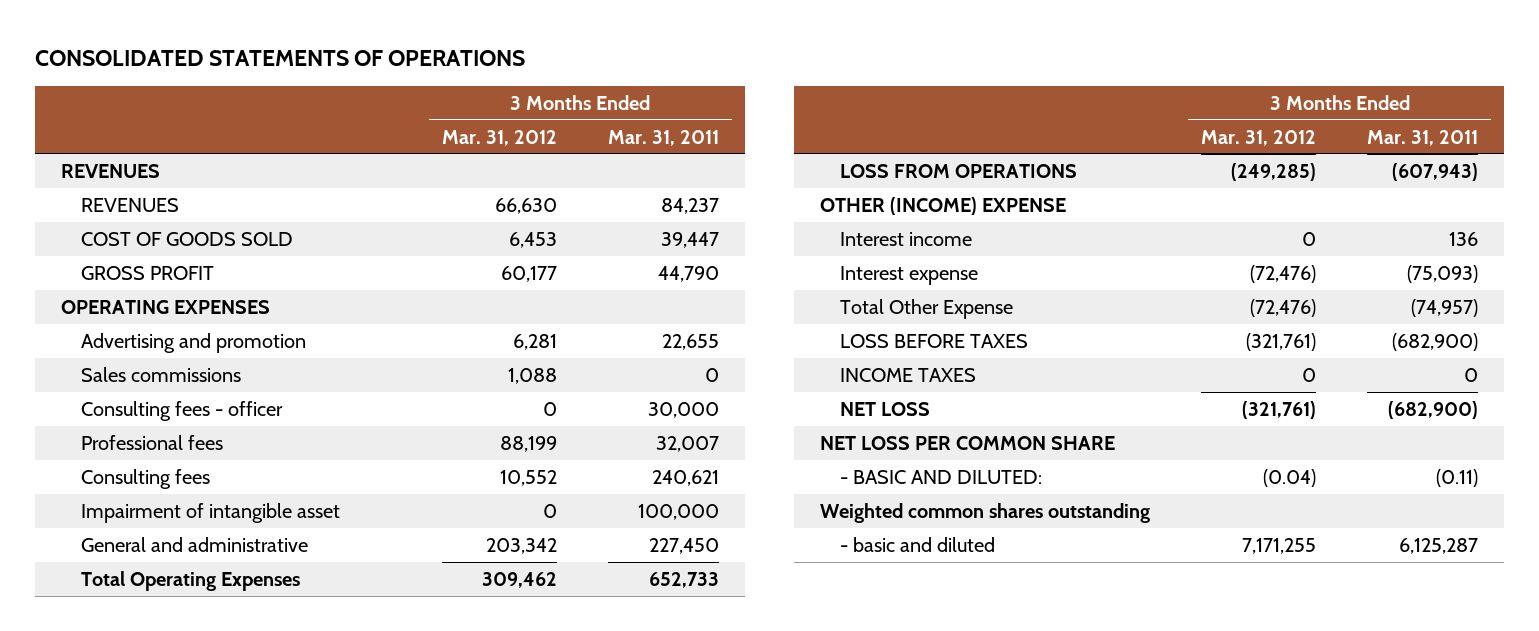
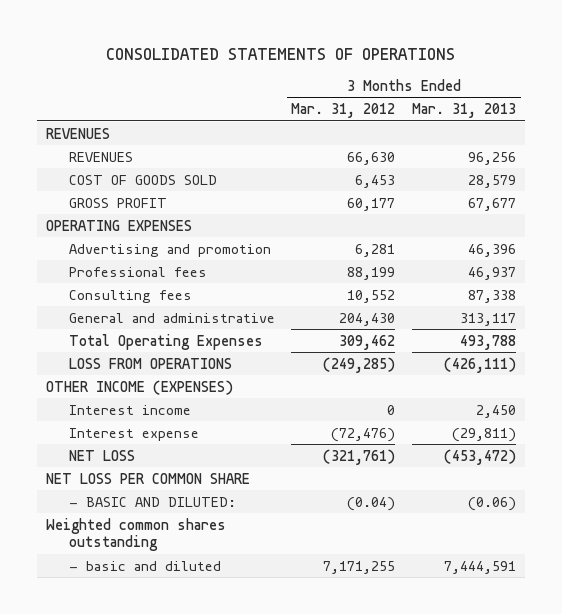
- | 3 Months Ended Mar. 31, 2012 | 3 Months Ended Mar. 31, 2011
+ | 3 Months Ended Mar. 31, 2012 | 3 Months Ended Mar. 31, 2013
- Sales commissions | 1,088 | 0
- Consulting fees - officer | 0 | 30,000
- Impairment of intangible asset | 0 | 100,000
- General and administrative | 203,342 | 227,450
+ General and administrative | 204,430 | 313,117
- OTHER (INCOME) EXPENSE
+ OTHER INCOME (EXPENSES)
- Total Other Expense | (72,476) | (74,957)
- LOSS BEFORE TAXES | (321,761) | (682,900)
- INCOME TAXES | 0 | 0

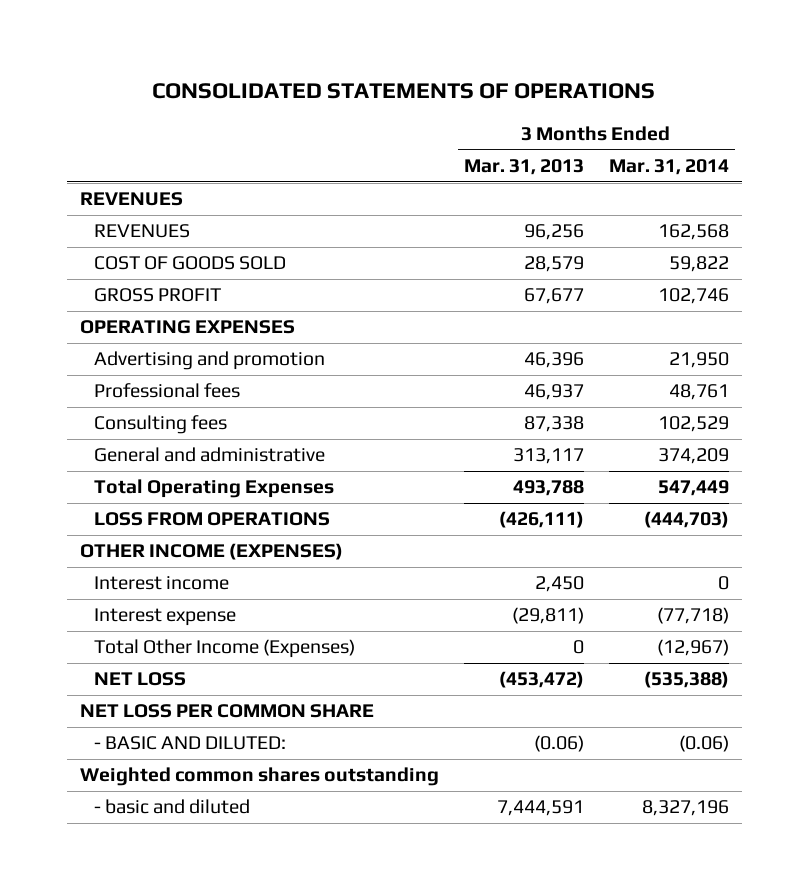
- | 3 Months Ended Mar. 31, 2012 | 3 Months Ended Mar. 31, 2013
+ | 3 Months Ended Mar. 31, 2013 | 3 Months Ended Mar. 31, 2014
+ Total Other Income (Expenses) | 0 | (12,967)

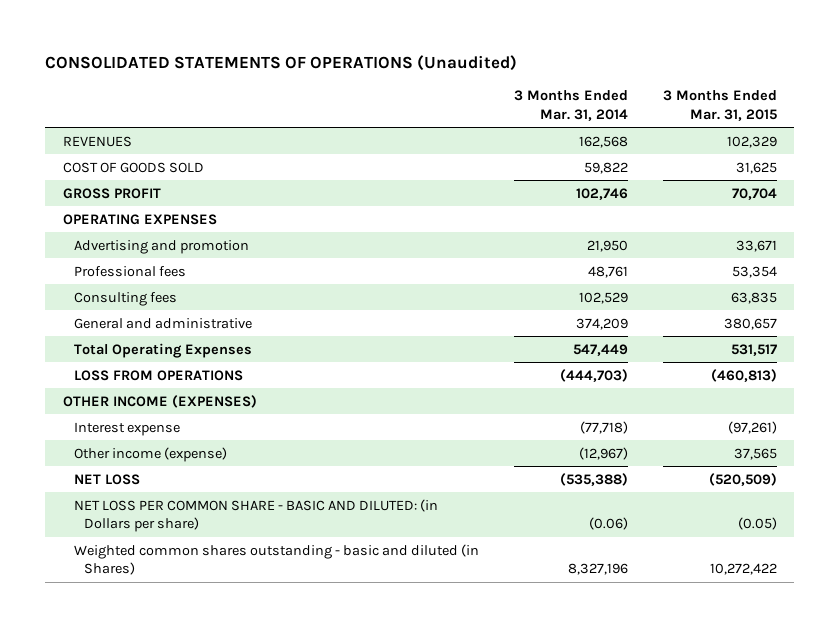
- CONSOLIDATED STATEMENTS OF OPERATIONS
+ CONSOLIDATED STATEMENTS OF OPERATIONS (Unaudited)
- | 3 Months Ended Mar. 31, 2013 | 3 Months Ended Mar. 31, 2014
+ | 3 Months Ended Mar. 31, 2014 | 3 Months Ended Mar. 31, 2015
- REVENUES
- Interest income | 2,450 | 0
- Total Other Income (Expenses) | 0 | (12,967)
+ Other income (expense) | (12,967) | 37,565
- NET LOSS PER COMMON SHARE
- - BASIC AND DILUTED: | (0.06) | (0.06)
- Weighted common shares outstanding
- - basic and diluted | 7,444,591 | 8,327,196
+ NET LOSS PER COMMON SHARE - BASIC AND DILUTED: (in Dollars per share) | (0.06) | (0.05)
+ Weighted common shares outstanding - basic and diluted (in Shares) | 8,327,196 | 10,272,422

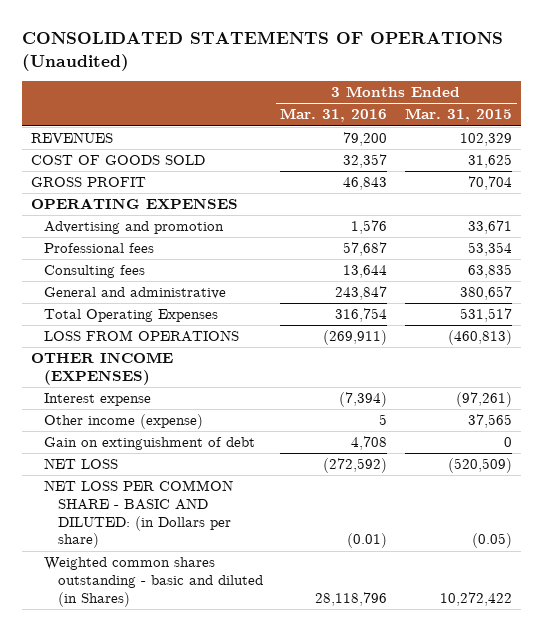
- | 3 Months Ended Mar. 31, 2014 | 3 Months Ended Mar. 31, 2015
+ | 3 Months Ended Mar. 31, 2016 | 3 Months Ended Mar. 31, 2015
+ Gain on extinguishment of debt | 4,708 | 0

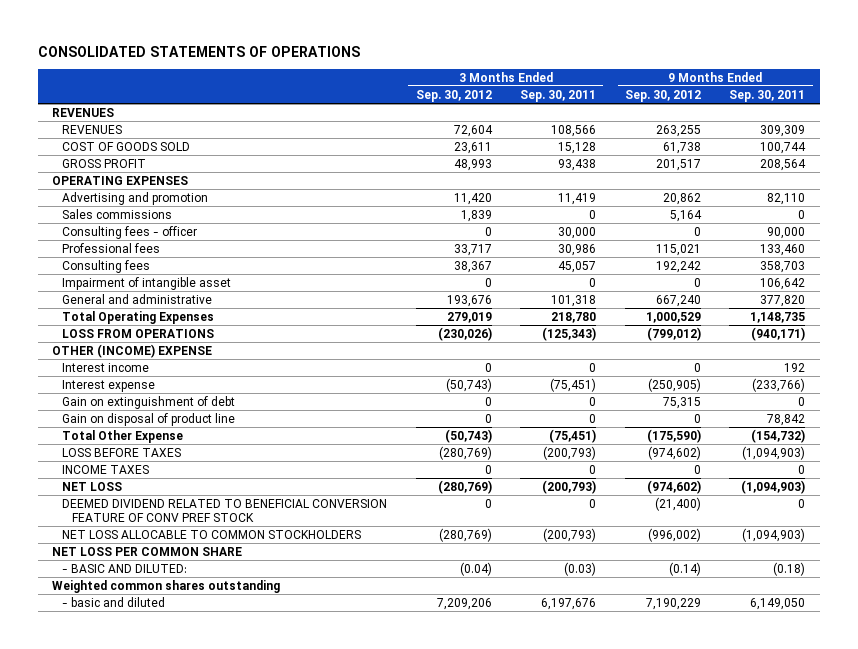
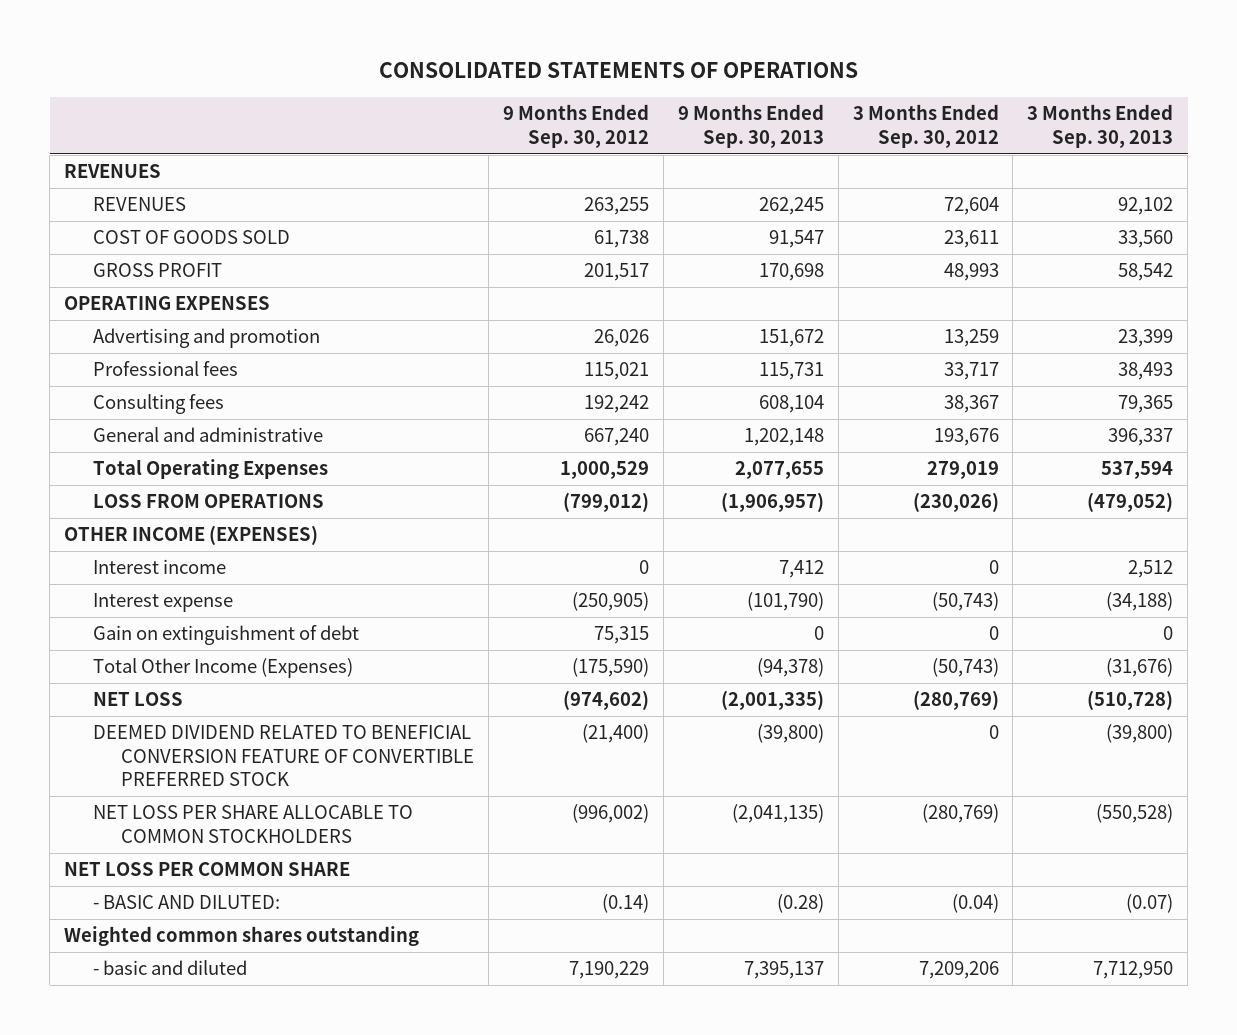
- | 3 Months Ended Sep. 30, 2012 | 3 Months Ended Sep. 30, 2011 | 9 Months Ended Sep. 30, 2012 | 9 Months Ended Sep. 30, 2011
+ | 9 Months Ended Sep. 30, 2012 | 9 Months Ended Sep. 30, 2013 | 3 Months Ended Sep. 30, 2012 | 3 Months Ended Sep. 30, 2013
- Advertising and promotion | 11,420 | 11,419 | 20,862 | 82,110
- Sales commissions | 1,839 | 0 | 5,164 | 0
- Consulting fees - officer | 0 | 30,000 | 0 | 90,000
+ Advertising and promotion | 26,026 | 151,672 | 13,259 | 23,399
- Impairment of intangible asset | 0 | 0 | 0 | 106,642
- OTHER (INCOME) EXPENSE
+ OTHER INCOME (EXPENSES)
- Gain on disposal of product line | 0 | 0 | 0 | 78,842
- Total Other Expense | (50,743) | (75,451) | (175,590) | (154,732)
- LOSS BEFORE TAXES | (280,769) | (200,793) | (974,602) | (1,094,903)
- INCOME TAXES | 0 | 0 | 0 | 0
+ Total Other Income (Expenses) | (175,590) | (94,378) | (50,743) | (31,676)
- DEEMED DIVIDEND RELATED TO BENEFICIAL CONVERSION FEATURE OF CONV PREF STOCK | 0 | 0 | (21,400) | 0
- NET LOSS ALLOCABLE TO COMMON STOCKHOLDERS | (280,769) | (200,793) | (996,002) | (1,094,903)
+ DEEMED DIVIDEND RELATED TO BENEFICIAL CONVERSION FEATURE OF CONVERTIBLE PREFERRED STOCK | (21,400) | (39,800) | 0 | (39,800)
+ NET LOSS PER SHARE ALLOCABLE TO COMMON STOCKHOLDERS | (996,002) | (2,041,135) | (280,769) | (550,528)

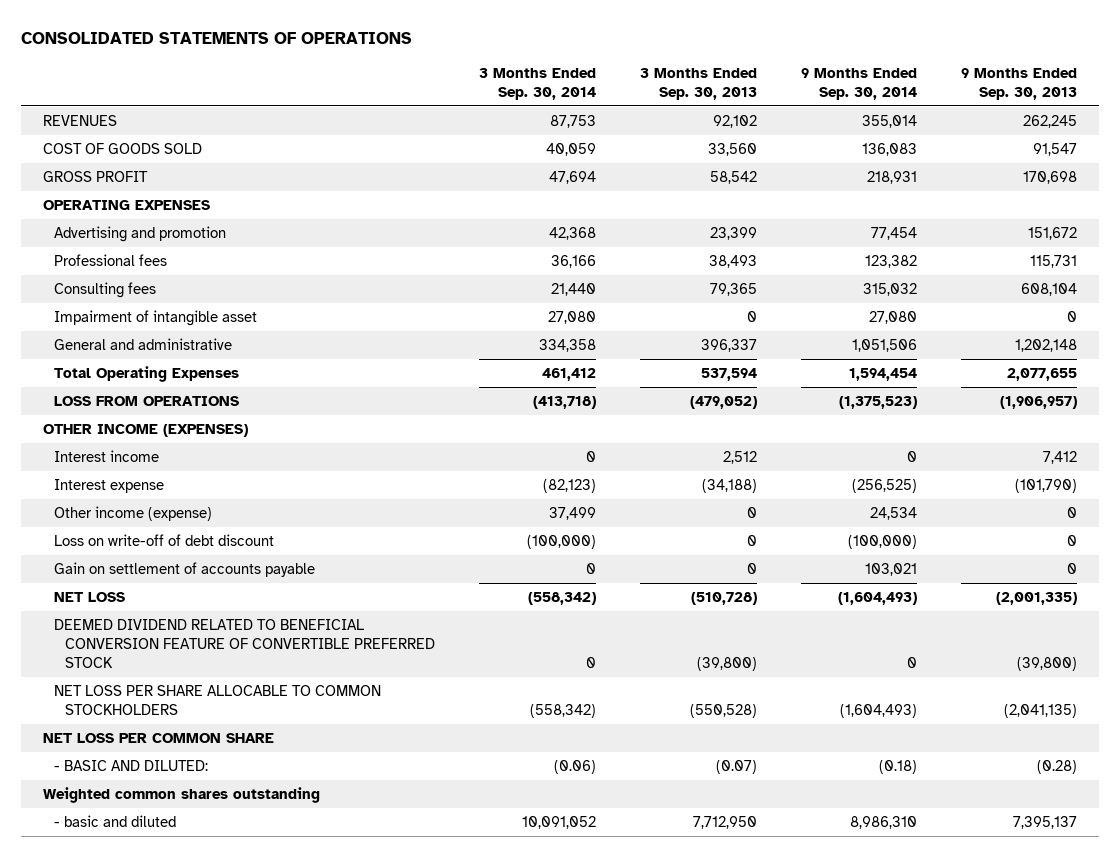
- | 9 Months Ended Sep. 30, 2012 | 9 Months Ended Sep. 30, 2013 | 3 Months Ended Sep. 30, 2012 | 3 Months Ended Sep. 30, 2013
+ | 3 Months Ended Sep. 30, 2014 | 3 Months Ended Sep. 30, 2013 | 9 Months Ended Sep. 30, 2014 | 9 Months Ended Sep. 30, 2013
- REVENUES
+ Impairment of intangible asset | 27,080 | 0 | 27,080 | 0
- Gain on extinguishment of debt | 75,315 | 0 | 0 | 0
- Total Other Income (Expenses) | (175,590) | (94,378) | (50,743) | (31,676)
+ Other income (expense) | 37,499 | 0 | 24,534 | 0
+ Loss on write-off of debt discount | (100,000) | 0 | (100,000) | 0
+ Gain on settlement of accounts payable | 0 | 0 | 103,021 | 0

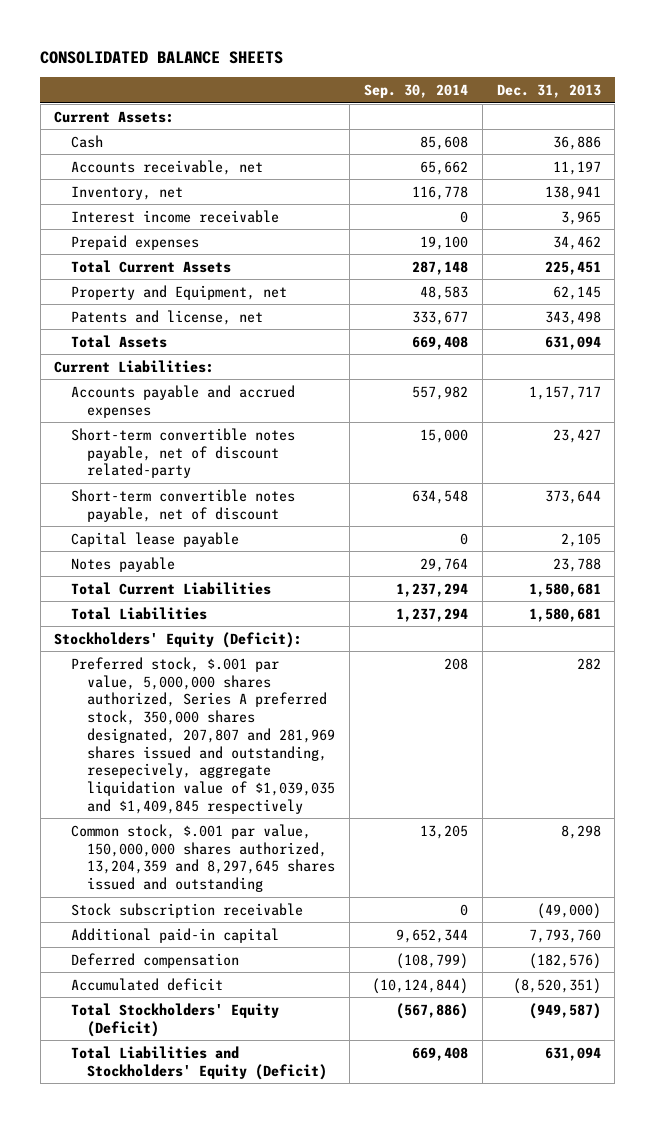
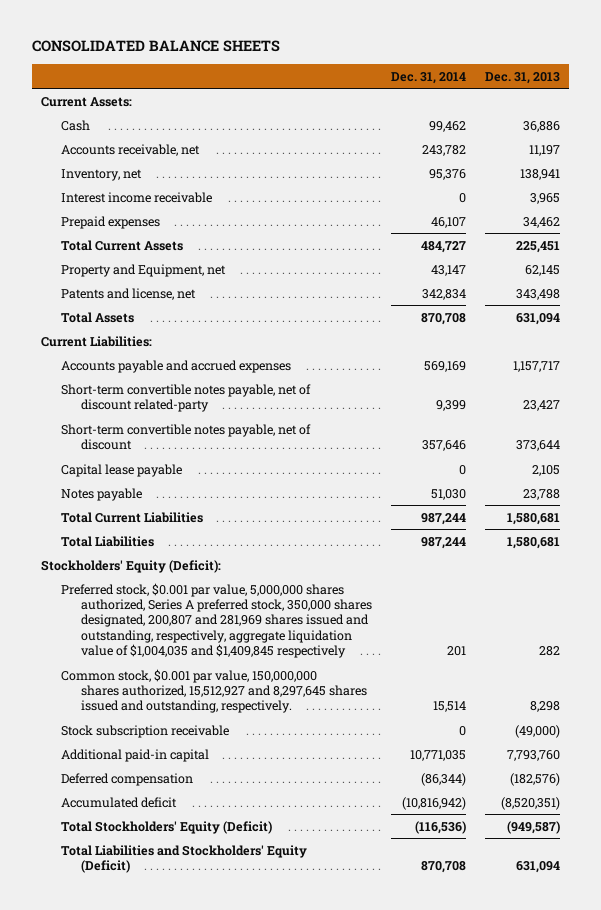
- | Sep. 30, 2014 | Dec. 31, 2013
+ | Dec. 31, 2014 | Dec. 31, 2013
- Preferred stock, $.001 par value, 5,000,000 shares authorized, Series A preferred stock, 350,000 shares designated, 207,807 and 281,969 shares issued and outstanding, resepecively, aggregate liquidation value of $1,039,035 and $1,409,845 respectively | 208 | 282
- Common stock, $.001 par value, 150,000,000 shares authorized, 13,204,359 and 8,297,645 shares issued and outstanding | 13,205 | 8,298
+ Preferred stock, $0.001 par value, 5,000,000 shares authorized, Series A preferred stock, 350,000 shares designated, 200,807 and 281,969 shares issued and outstanding, respectively, aggregate liquidation value of $1,004,035 and $1,409,845 respectively | 201 | 282
+ Common stock, $0.001 par value, 150,000,000 shares authorized, 15,512,927 and 8,297,645 shares issued and outstanding, respectively. | 15,514 | 8,298

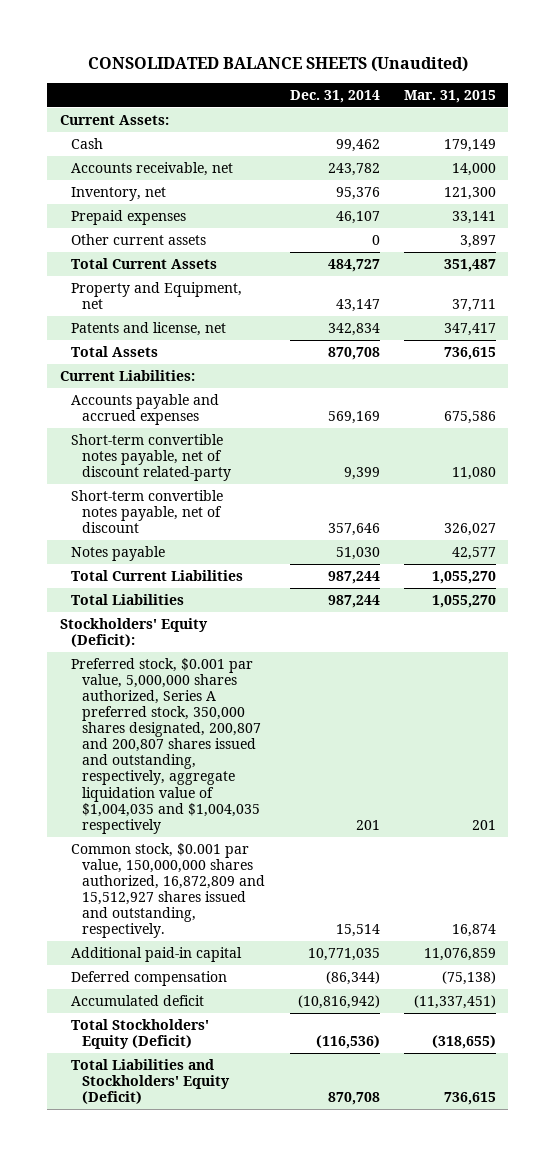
- CONSOLIDATED BALANCE SHEETS
+ CONSOLIDATED BALANCE SHEETS (Unaudited)
- | Dec. 31, 2014 | Dec. 31, 2013
+ | Dec. 31, 2014 | Mar. 31, 2015
- Interest income receivable | 0 | 3,965
+ Other current assets | 0 | 3,897
- Capital lease payable | 0 | 2,105
- Preferred stock, $0.001 par value, 5,000,000 shares authorized, Series A preferred stock, 350,000 shares designated, 200,807 and 281,969 shares issued and outstanding, respectively, aggregate liquidation value of $1,004,035 and $1,409,845 respectively | 201 | 282
- Common stock, $0.001 par value, 150,000,000 shares authorized, 15,512,927 and 8,297,645 shares issued and outstanding, respectively. | 15,514 | 8,298
- Stock subscription receivable | 0 | (49,000)
+ Preferred stock, $0.001 par value, 5,000,000 shares authorized, Series A preferred stock, 350,000 shares designated, 200,807 and 200,807 shares issued and outstanding, respectively, aggregate liquidation value of $1,004,035 and $1,004,035 respectively | 201 | 201
+ Common stock, $0.001 par value, 150,000,000 shares authorized, 16,872,809 and 15,512,927 shares issued and outstanding, respectively. | 15,514 | 16,874

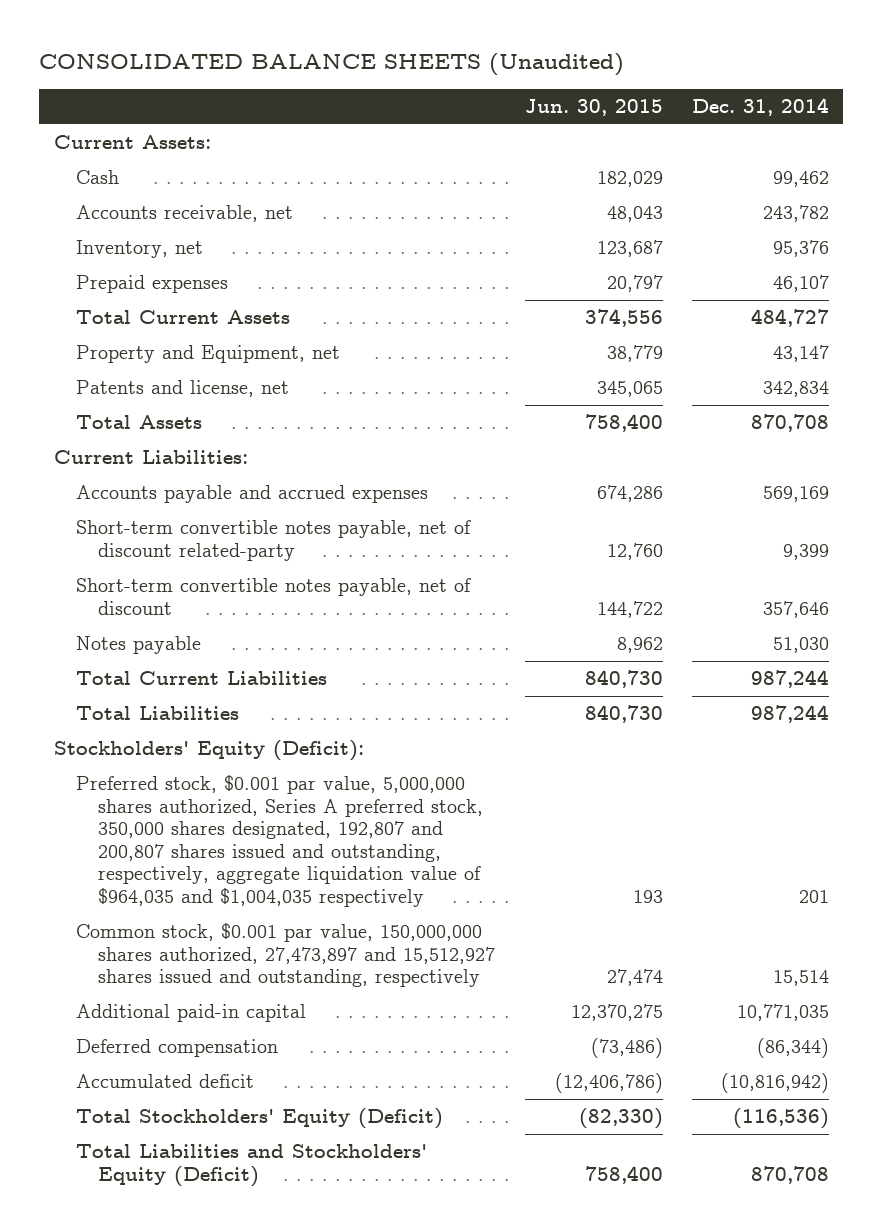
- | Dec. 31, 2014 | Mar. 31, 2015
+ | Jun. 30, 2015 | Dec. 31, 2014
- Other current assets | 0 | 3,897
- Preferred stock, $0.001 par value, 5,000,000 shares authorized, Series A preferred stock, 350,000 shares designated, 200,807 and 200,807 shares issued and outstanding, respectively, aggregate liquidation value of $1,004,035 and $1,004,035 respectively | 201 | 201
- Common stock, $0.001 par value, 150,000,000 shares authorized, 16,872,809 and 15,512,927 shares issued and outstanding, respectively. | 15,514 | 16,874
+ Preferred stock, $0.001 par value, 5,000,000 shares authorized, Series A preferred stock, 350,000 shares designated, 192,807 and 200,807 shares issued and outstanding, respectively, aggregate liquidation value of $964,035 and $1,004,035 respectively | 193 | 201
+ Common stock, $0.001 par value, 150,000,000 shares authorized, 27,473,897 and 15,512,927 shares issued and outstanding, respectively | 27,474 | 15,514

